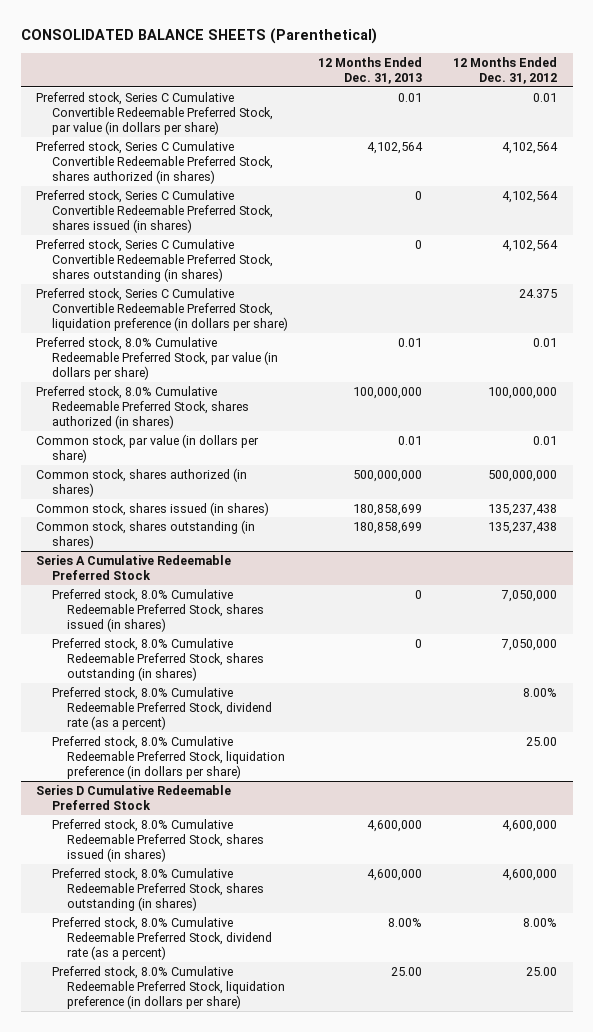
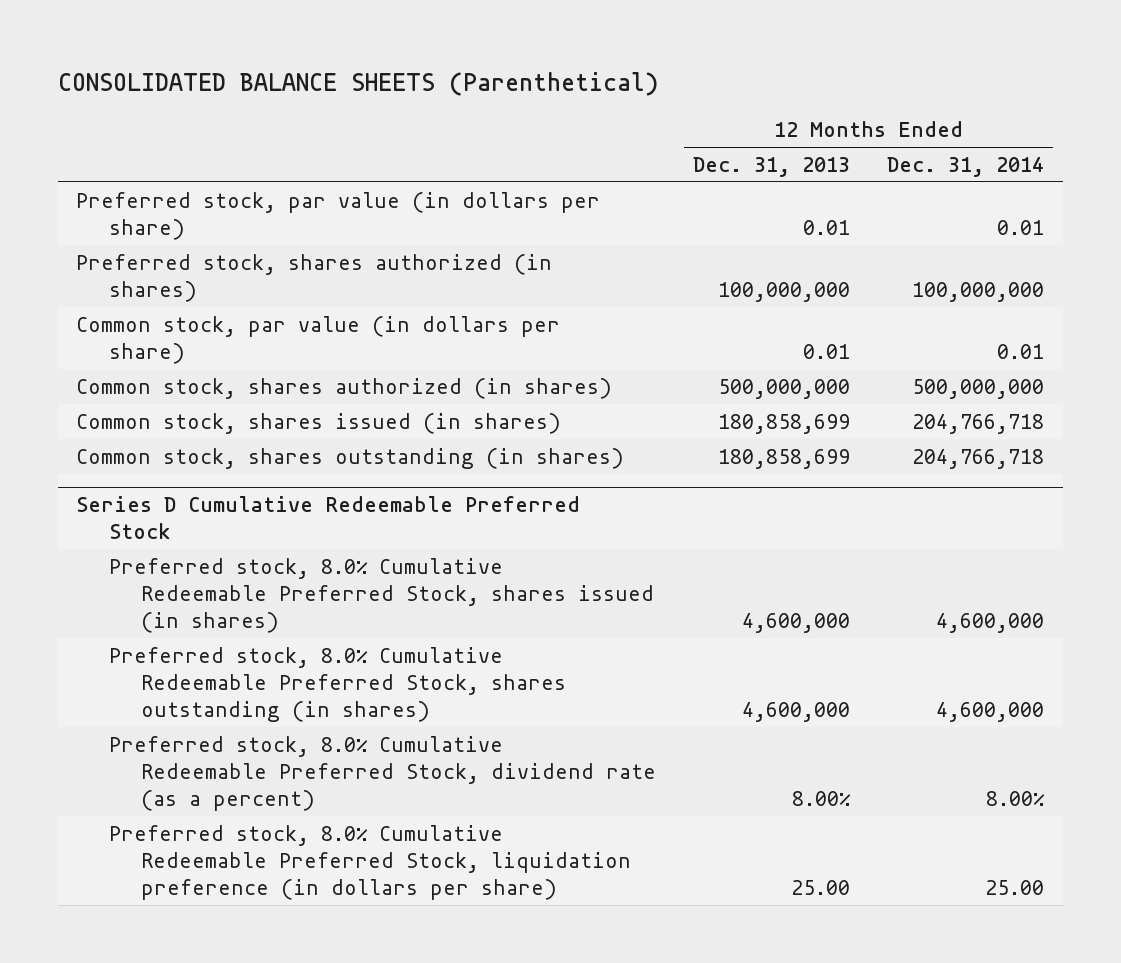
- | 12 Months Ended Dec. 31, 2013 | 12 Months Ended Dec. 31, 2012
+ | 12 Months Ended Dec. 31, 2013 | 12 Months Ended Dec. 31, 2014
- Preferred stock, Series C Cumulative Convertible Redeemable Preferred Stock, par value (in dollars per share) | 0.01 | 0.01
- Preferred stock, Series C Cumulative Convertible Redeemable Preferred Stock, shares authorized (in shares) | 4,102,564 | 4,102,564
- Preferred stock, Series C Cumulative Convertible Redeemable Preferred Stock, shares issued (in shares) | 0 | 4,102,564
- Preferred stock, Series C Cumulative Convertible Redeemable Preferred Stock, shares outstanding (in shares) | 0 | 4,102,564
- Preferred stock, Series C Cumulative Convertible Redeemable Preferred Stock, liquidation preference (in dollars per share) | | 24.375
- Preferred stock, 8.0% Cumulative Redeemable Preferred Stock, par value (in dollars per share) | 0.01 | 0.01
- Preferred stock, 8.0% Cumulative Redeemable Preferred Stock, shares authorized (in shares) | 100,000,000 | 100,000,000
+ Preferred stock, par value (in dollars per share) | 0.01 | 0.01
+ Preferred stock, shares authorized (in shares) | 100,000,000 | 100,000,000
- Series A Cumulative Redeemable Preferred Stock
- Preferred stock, 8.0% Cumulative Redeemable Preferred Stock, shares issued (in shares) | 0 | 7,050,000
- Preferred stock, 8.0% Cumulative Redeemable Preferred Stock, shares outstanding (in shares) | 0 | 7,050,000
- Preferred stock, 8.0% Cumulative Redeemable Preferred Stock, dividend rate (as a percent) | | 8.00%
- Preferred stock, 8.0% Cumulative Redeemable Preferred Stock, liquidation preference (in dollars per share) | | 25.00

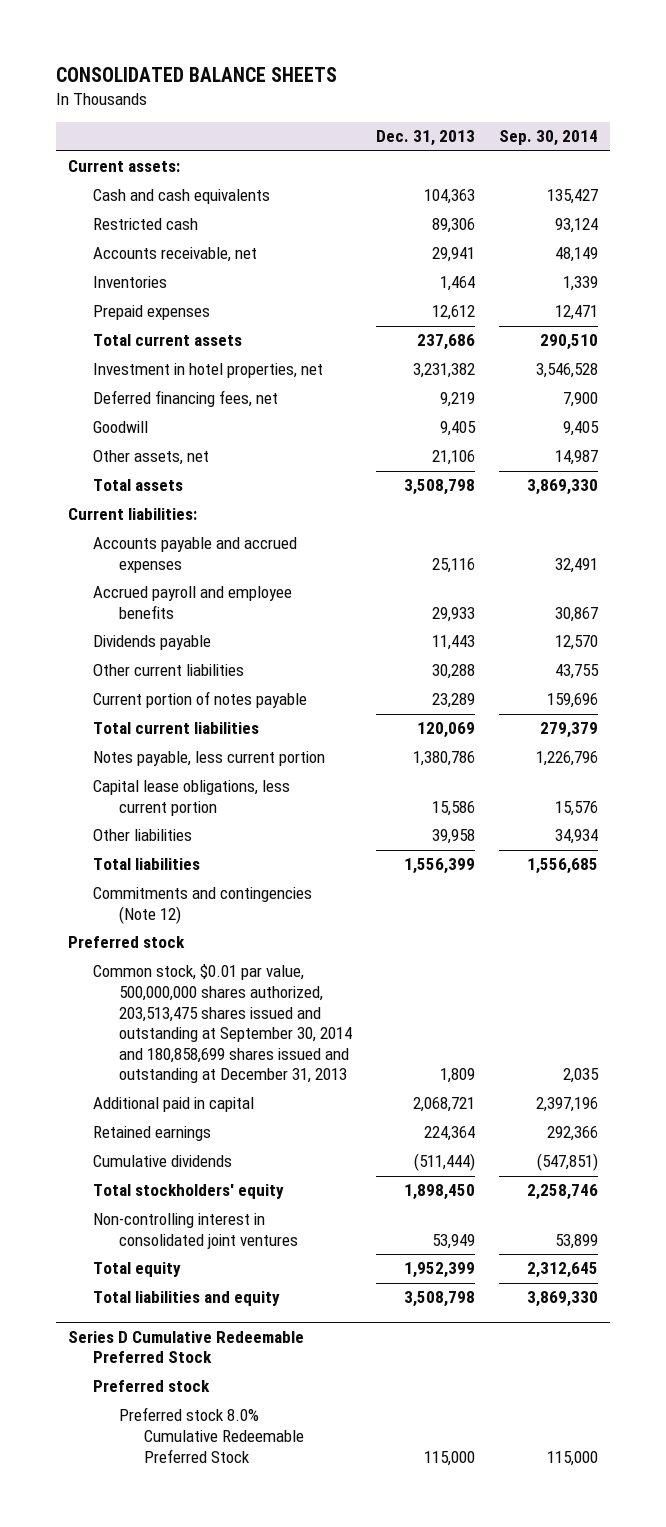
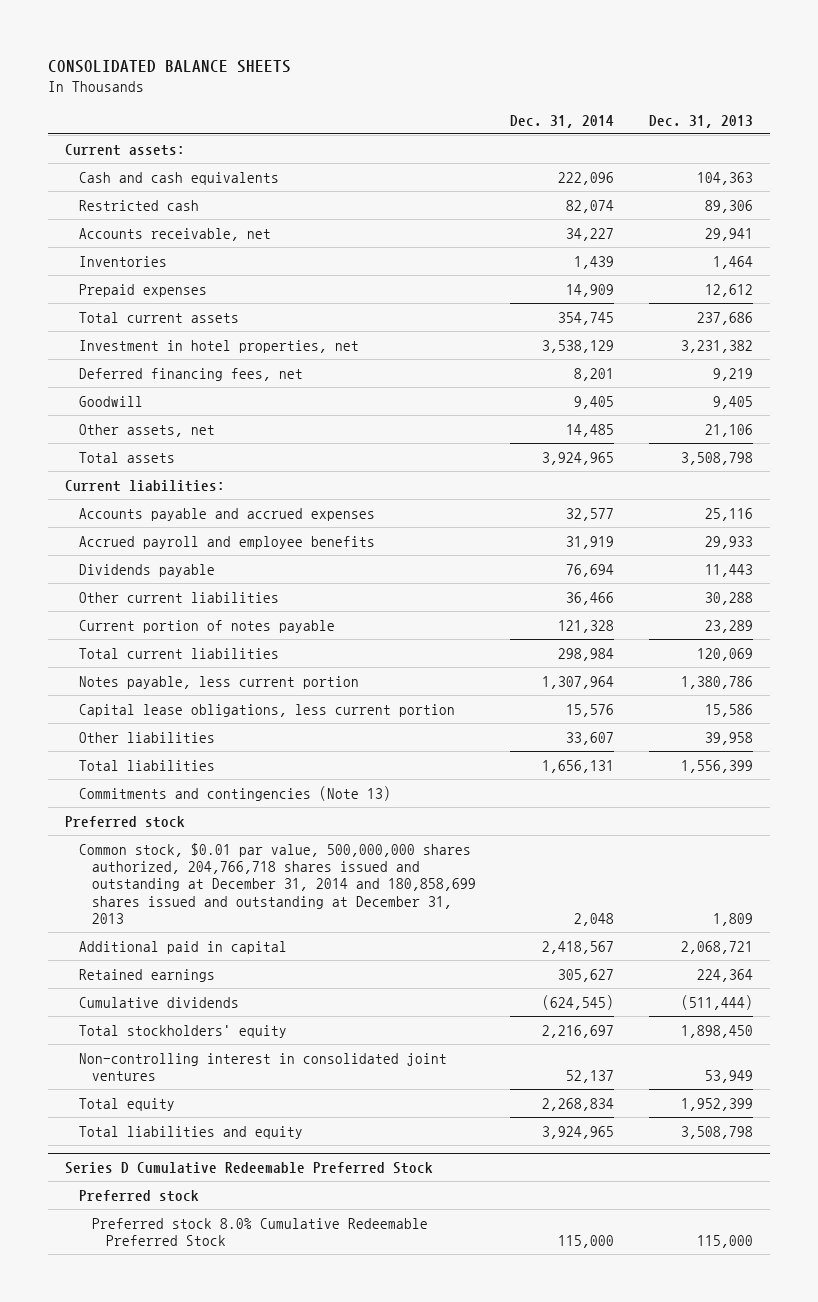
- | Dec. 31, 2013 | Sep. 30, 2014
+ | Dec. 31, 2014 | Dec. 31, 2013
- Commitments and contingencies (Note 12)
+ Commitments and contingencies (Note 13)
- Common stock, $0.01 par value, 500,000,000 shares authorized, 203,513,475 shares issued and outstanding at September 30, 2014 and 180,858,699 shares issued and outstanding at December 31, 2013 | 1,809 | 2,035
+ Common stock, $0.01 par value, 500,000,000 shares authorized, 204,766,718 shares issued and outstanding at December 31, 2014 and 180,858,699 shares issued and outstanding at December 31, 2013 | 2,048 | 1,809

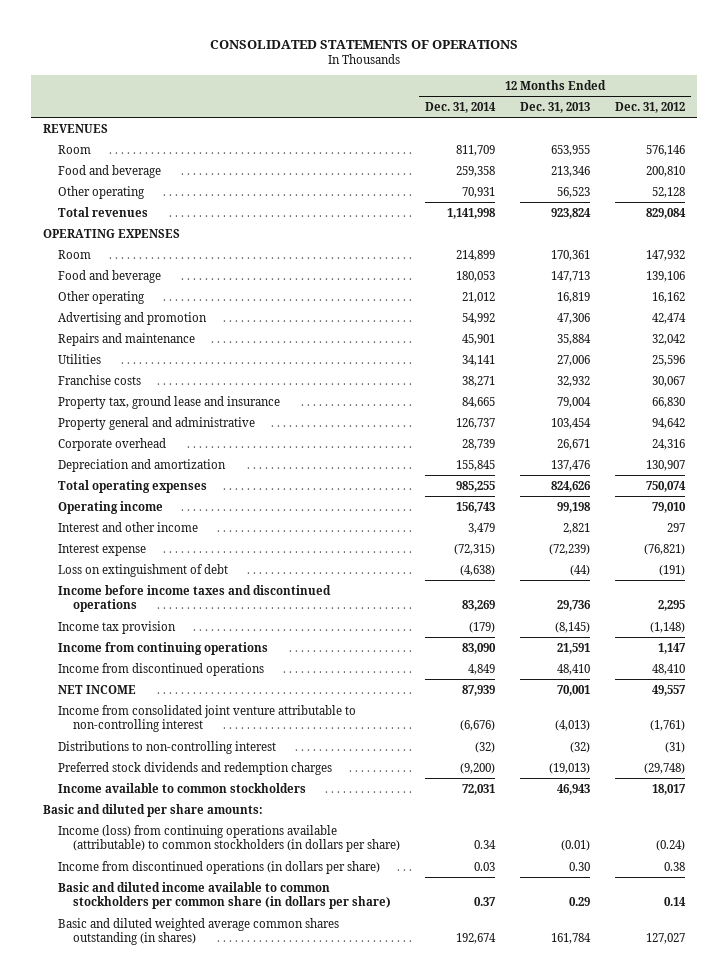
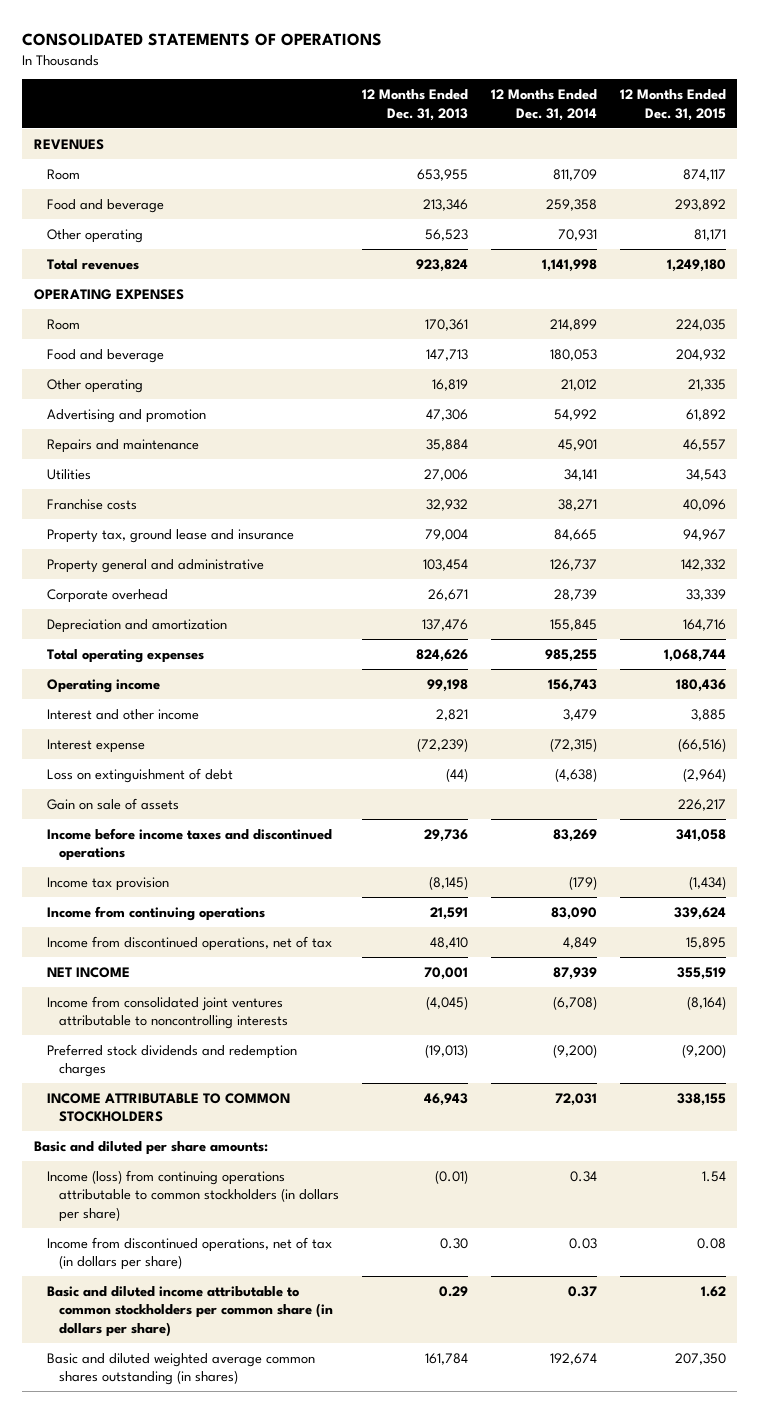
- | 12 Months Ended Dec. 31, 2014 | 12 Months Ended Dec. 31, 2013 | 12 Months Ended Dec. 31, 2012
+ | 12 Months Ended Dec. 31, 2013 | 12 Months Ended Dec. 31, 2014 | 12 Months Ended Dec. 31, 2015
+ Gain on sale of assets | | | 226,217
- Income from discontinued operations | 4,849 | 48,410 | 48,410
+ Income from discontinued operations, net of tax | 48,410 | 4,849 | 15,895
- Income from consolidated joint venture attributable to non-controlling interest | (6,676) | (4,013) | (1,761)
- Distributions to non-controlling interest | (32) | (32) | (31)
+ Income from consolidated joint ventures attributable to noncontrolling interests | (4,045) | (6,708) | (8,164)
- Income available to common stockholders | 72,031 | 46,943 | 18,017
+ INCOME ATTRIBUTABLE TO COMMON STOCKHOLDERS | 46,943 | 72,031 | 338,155
- Income (loss) from continuing operations available (attributable) to common stockholders (in dollars per share) | 0.34 | (0.01) | (0.24)
- Income from discontinued operations (in dollars per share) | 0.03 | 0.30 | 0.38
- Basic and diluted income available to common stockholders per common share (in dollars per share) | 0.37 | 0.29 | 0.14
+ Income (loss) from continuing operations attributable to common stockholders (in dollars per share) | (0.01) | 0.34 | 1.54
+ Income from discontinued operations, net of tax (in dollars per share) | 0.30 | 0.03 | 0.08
+ Basic and diluted income attributable to common stockholders per common share (in dollars per share) | 0.29 | 0.37 | 1.62

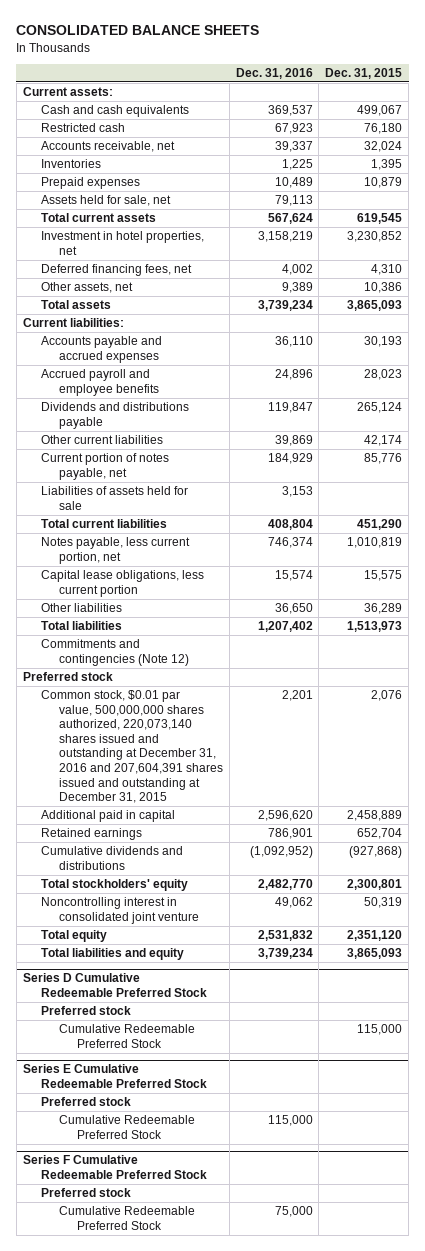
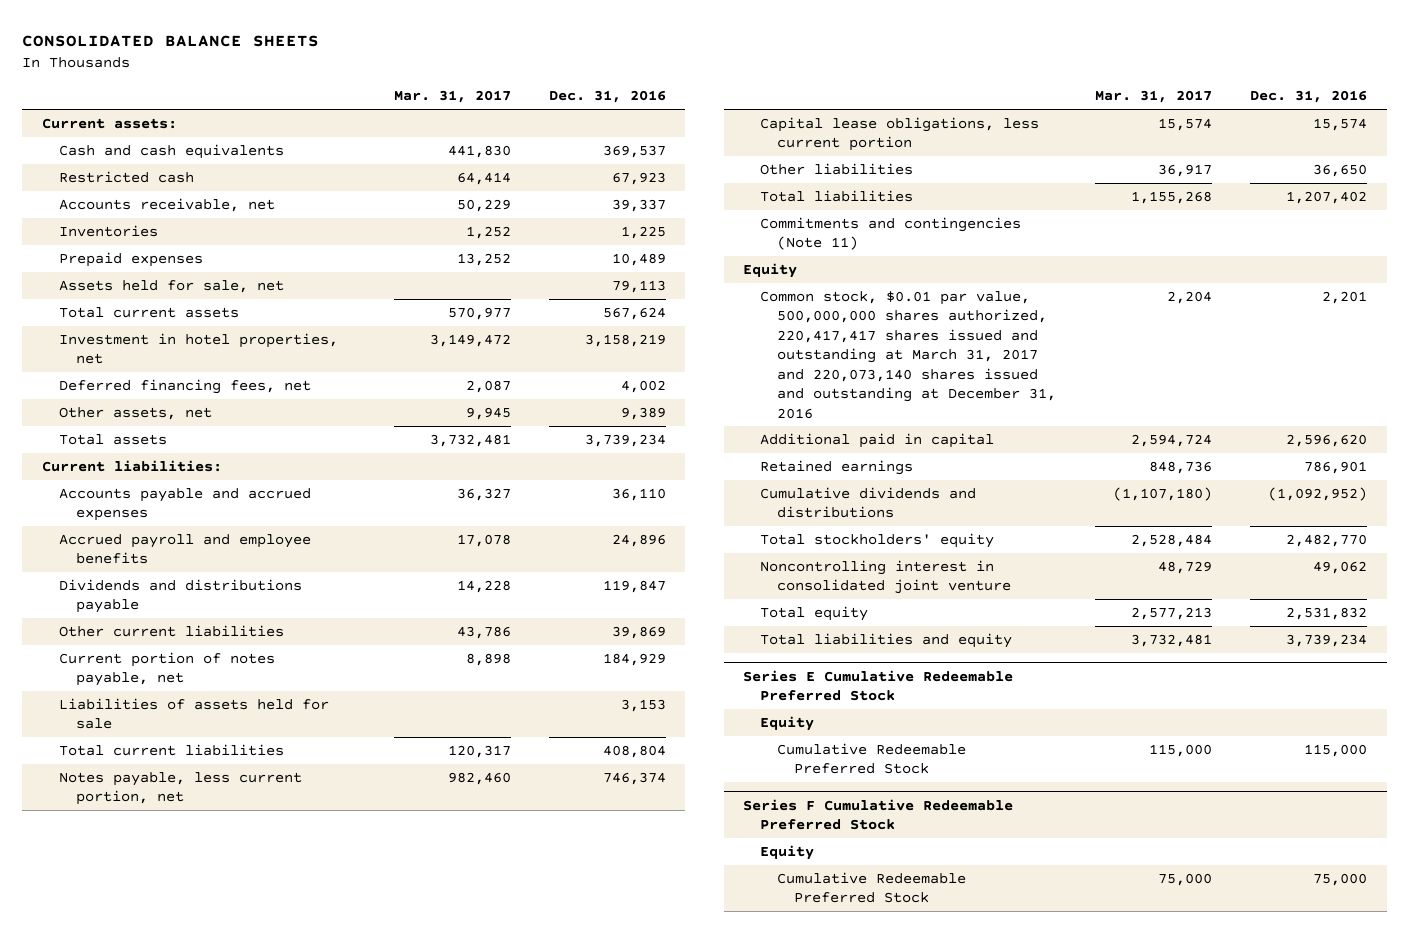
- | Dec. 31, 2016 | Dec. 31, 2015
+ | Mar. 31, 2017 | Dec. 31, 2016
- Commitments and contingencies (Note 12)
- Preferred stock
- Common stock, $0.01 par value, 500,000,000 shares authorized, 220,073,140 shares issued and outstanding at December 31, 2016 and 207,604,391 shares issued and outstanding at December 31, 2015 | 2,201 | 2,076
+ Commitments and contingencies (Note 11)
+ Equity
+ Common stock, $0.01 par value, 500,000,000 shares authorized, 220,417,417 shares issued and outstanding at March 31, 2017 and 220,073,140 shares issued and outstanding at December 31, 2016 | 2,204 | 2,201
- Series D Cumulative Redeemable Preferred Stock
- Preferred stock
- Cumulative Redeemable Preferred Stock | | 115,000
@ Series E Cumulative Redeemable Preferred Stock
- Preferred stock
+ Equity
@ Series F Cumulative Redeemable Preferred Stock
- Preferred stock
+ Equity

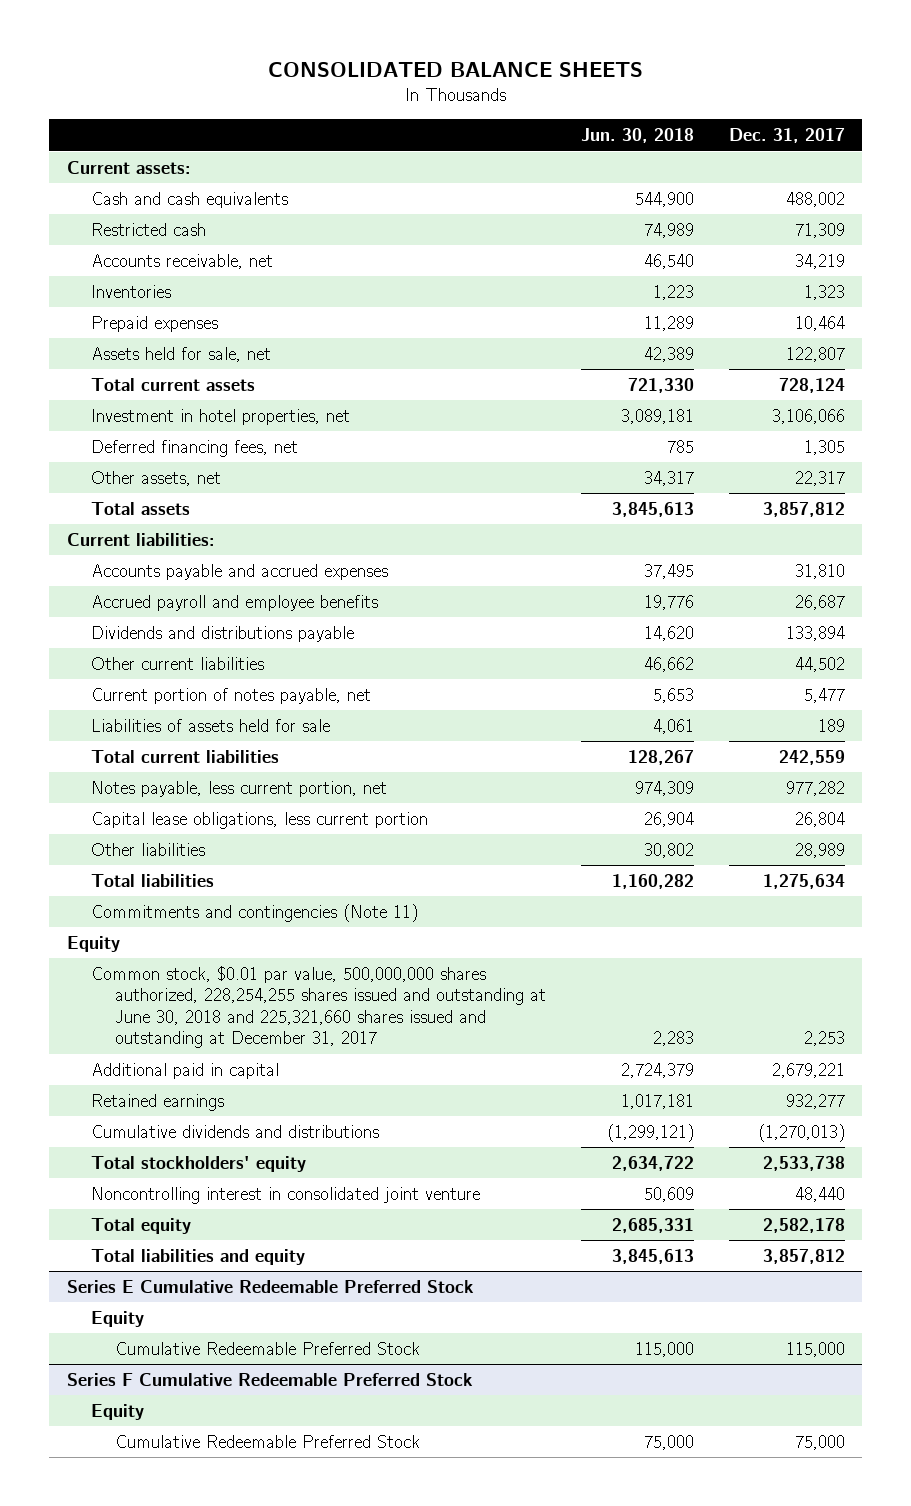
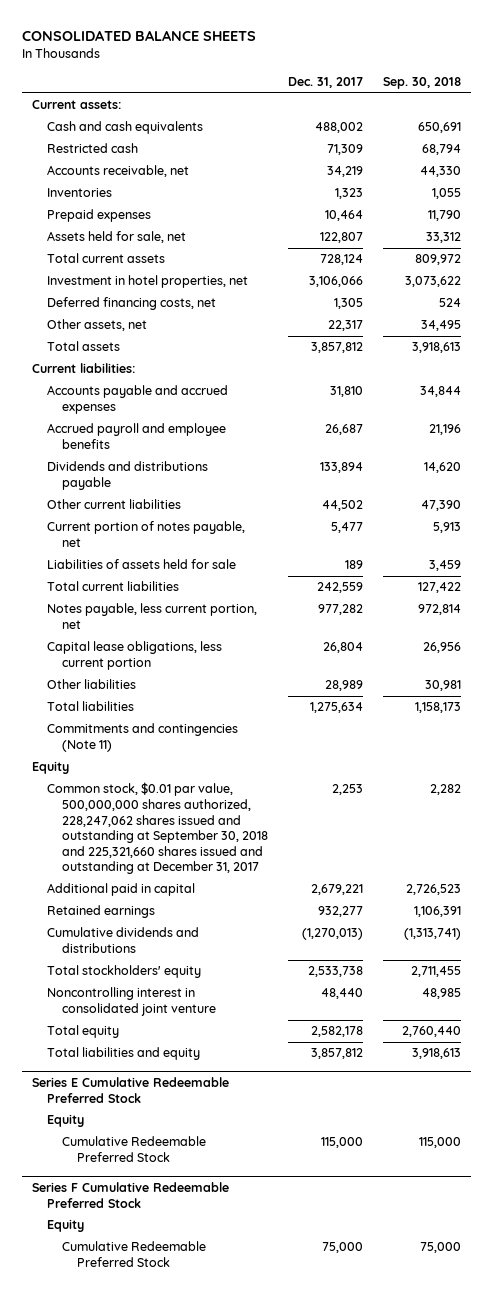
- | Jun. 30, 2018 | Dec. 31, 2017
+ | Dec. 31, 2017 | Sep. 30, 2018
- Deferred financing fees, net | 785 | 1,305
+ Deferred financing costs, net | 1,305 | 524
- Common stock, $0.01 par value, 500,000,000 shares authorized, 228,254,255 shares issued and outstanding at June 30, 2018 and 225,321,660 shares issued and outstanding at December 31, 2017 | 2,283 | 2,253
+ Common stock, $0.01 par value, 500,000,000 shares authorized, 228,247,062 shares issued and outstanding at September 30, 2018 and 225,321,660 shares issued and outstanding at December 31, 2017 | 2,253 | 2,282

